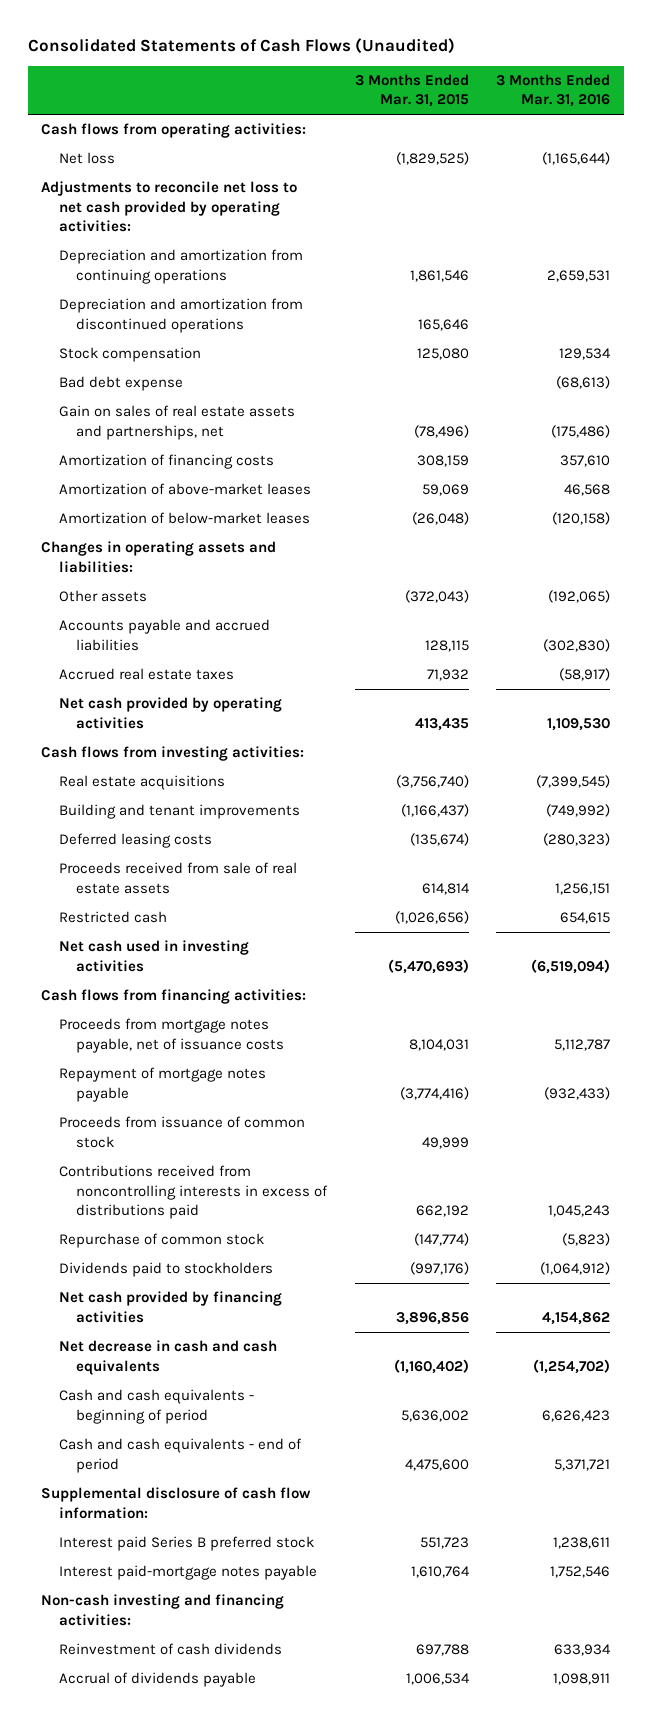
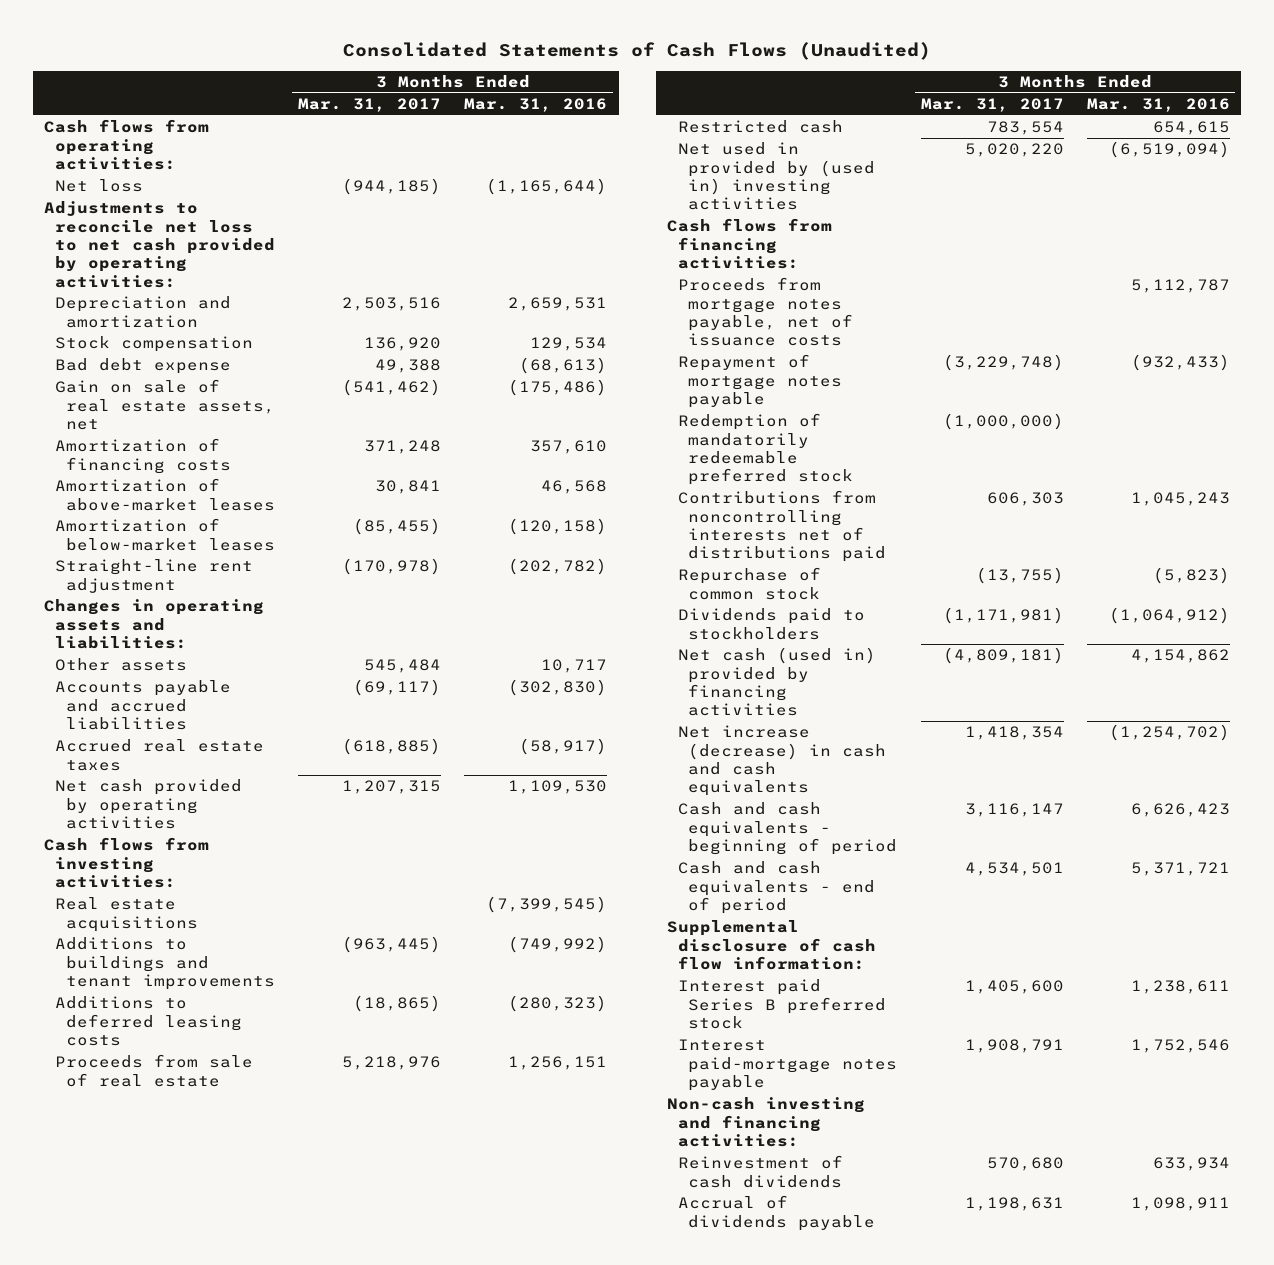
- | 3 Months Ended Mar. 31, 2015 | 3 Months Ended Mar. 31, 2016
+ | 3 Months Ended Mar. 31, 2017 | 3 Months Ended Mar. 31, 2016
- Depreciation and amortization from continuing operations | 1,861,546 | 2,659,531
- Depreciation and amortization from discontinued operations | 165,646 |
+ Depreciation and amortization | 2,503,516 | 2,659,531
- Gain on sales of real estate assets and partnerships, net | (78,496) | (175,486)
+ Gain on sale of real estate assets, net | (541,462) | (175,486)
+ Straight-line rent adjustment | (170,978) | (202,782)
- Other assets | (372,043) | (192,065)
+ Other assets | 545,484 | 10,717
- Building and tenant improvements | (1,166,437) | (749,992)
- Deferred leasing costs | (135,674) | (280,323)
- Proceeds received from sale of real estate assets | 614,814 | 1,256,151
+ Additions to buildings and tenant improvements | (963,445) | (749,992)
+ Additions to deferred leasing costs | (18,865) | (280,323)
+ Proceeds from sale of real estate | 5,218,976 | 1,256,151
- Net cash used in investing activities | (5,470,693) | (6,519,094)
+ Net used in provided by (used in) investing activities | 5,020,220 | (6,519,094)
- Proceeds from issuance of common stock | 49,999 |
- Contributions received from noncontrolling interests in excess of distributions paid | 662,192 | 1,045,243
+ Redemption of mandatorily redeemable preferred stock | (1,000,000) |
+ Contributions from noncontrolling interests net of distributions paid | 606,303 | 1,045,243
- Net cash provided by financing activities | 3,896,856 | 4,154,862
- Net decrease in cash and cash equivalents | (1,160,402) | (1,254,702)
+ Net cash (used in) provided by financing activities | (4,809,181) | 4,154,862
+ Net increase (decrease) in cash and cash equivalents | 1,418,354 | (1,254,702)

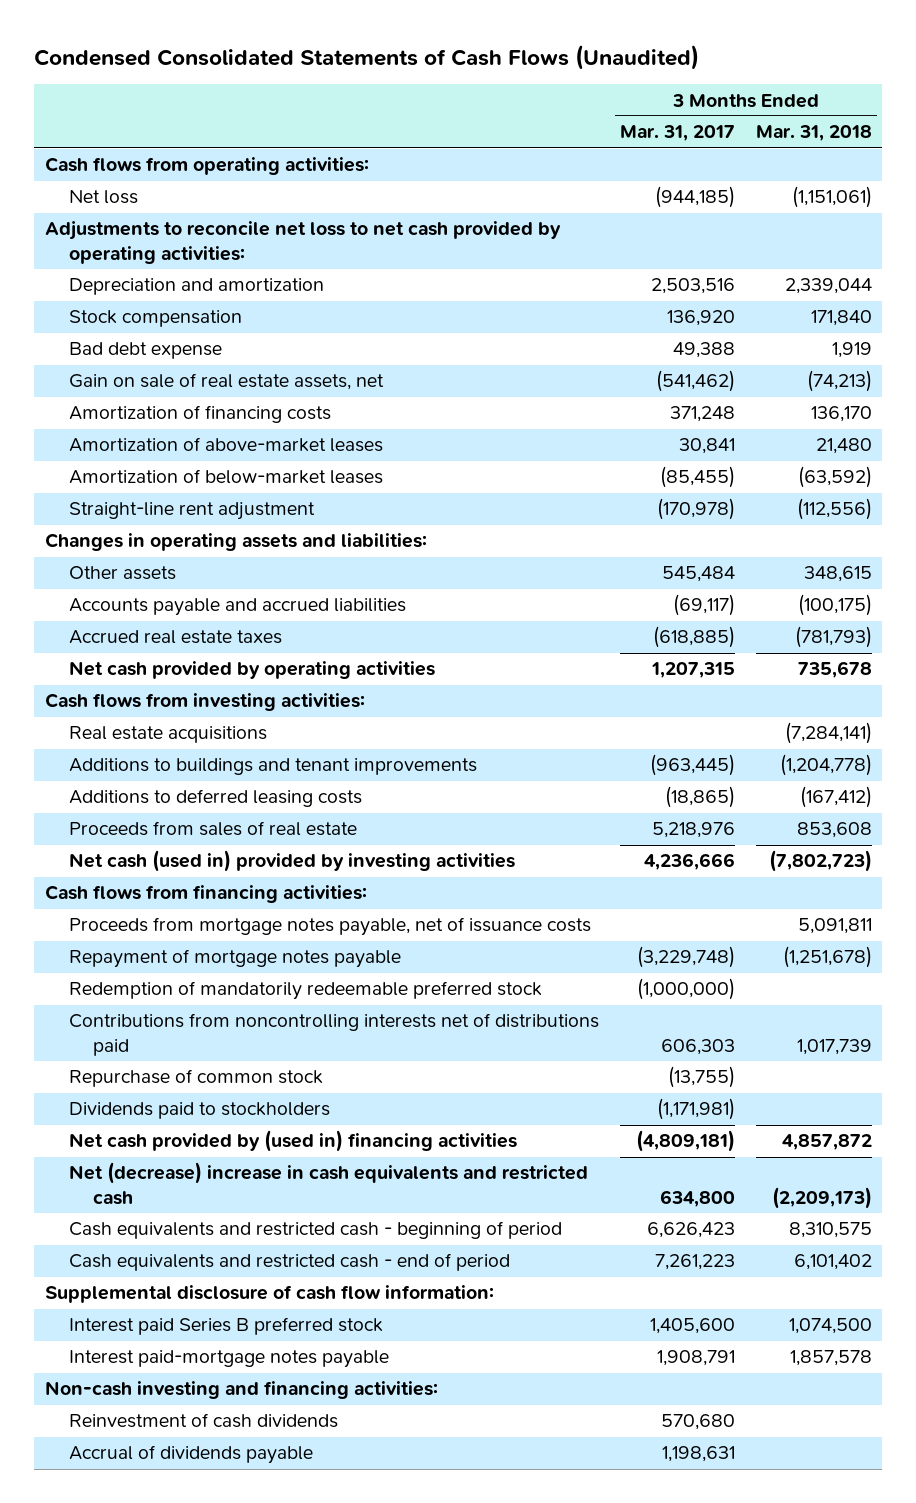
- Consolidated Statements of Cash Flows (Unaudited)
+ Condensed Consolidated Statements of Cash Flows (Unaudited)
- | 3 Months Ended Mar. 31, 2017 | 3 Months Ended Mar. 31, 2016
+ | 3 Months Ended Mar. 31, 2017 | 3 Months Ended Mar. 31, 2018
- Proceeds from sale of real estate | 5,218,976 | 1,256,151
- Restricted cash | 783,554 | 654,615
- Net used in provided by (used in) investing activities | 5,020,220 | (6,519,094)
+ Proceeds from sales of real estate | 5,218,976 | 853,608
+ Net cash (used in) provided by investing activities | 4,236,666 | (7,802,723)
- Net cash (used in) provided by financing activities | (4,809,181) | 4,154,862
- Net increase (decrease) in cash and cash equivalents | 1,418,354 | (1,254,702)
- Cash and cash equivalents - beginning of period | 3,116,147 | 6,626,423
- Cash and cash equivalents - end of period | 4,534,501 | 5,371,721
+ Net cash provided by (used in) financing activities | (4,809,181) | 4,857,872
+ Net (decrease) increase in cash equivalents and restricted cash | 634,800 | (2,209,173)
+ Cash equivalents and restricted cash - beginning of period | 6,626,423 | 8,310,575
+ Cash equivalents and restricted cash - end of period | 7,261,223 | 6,101,402

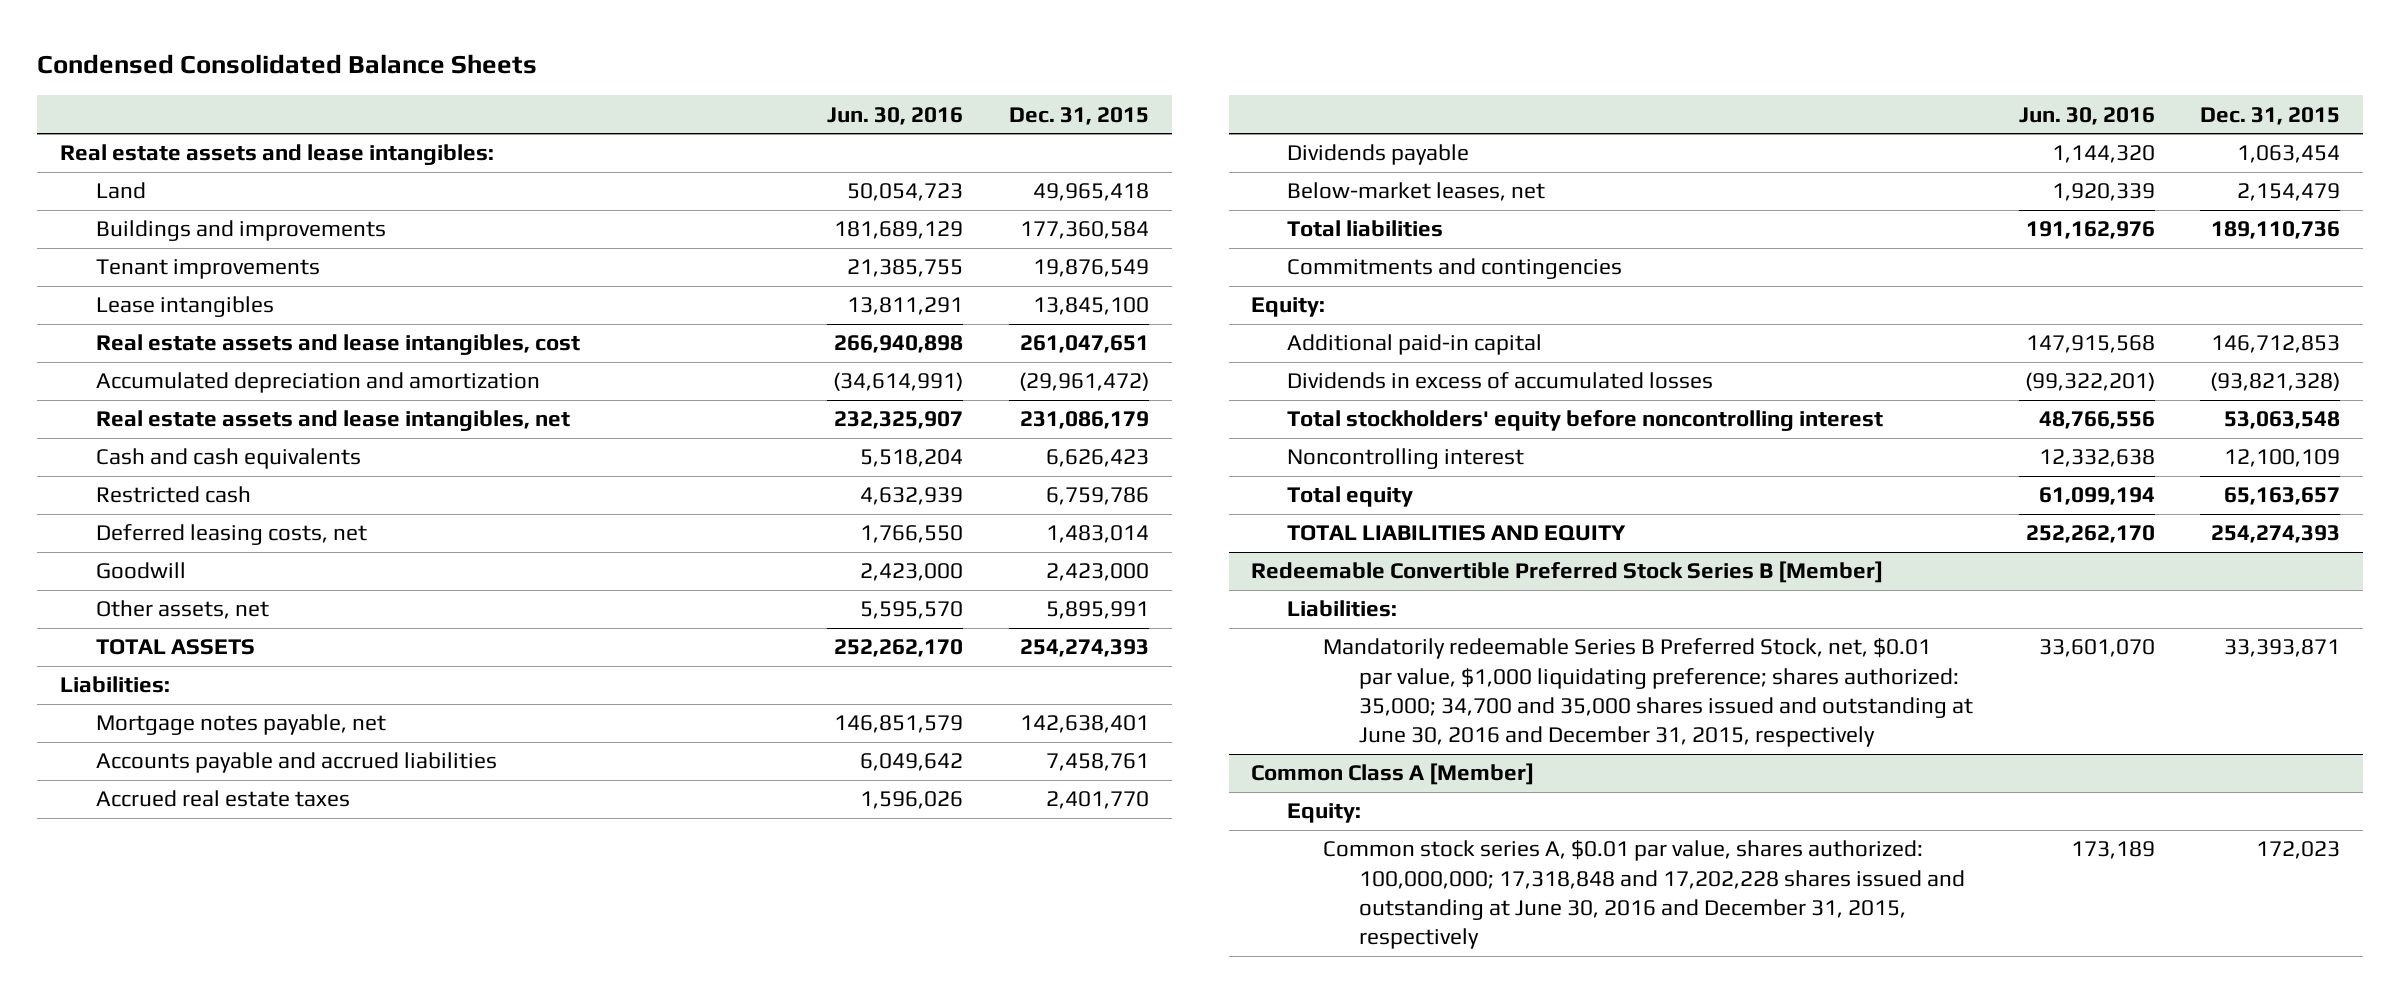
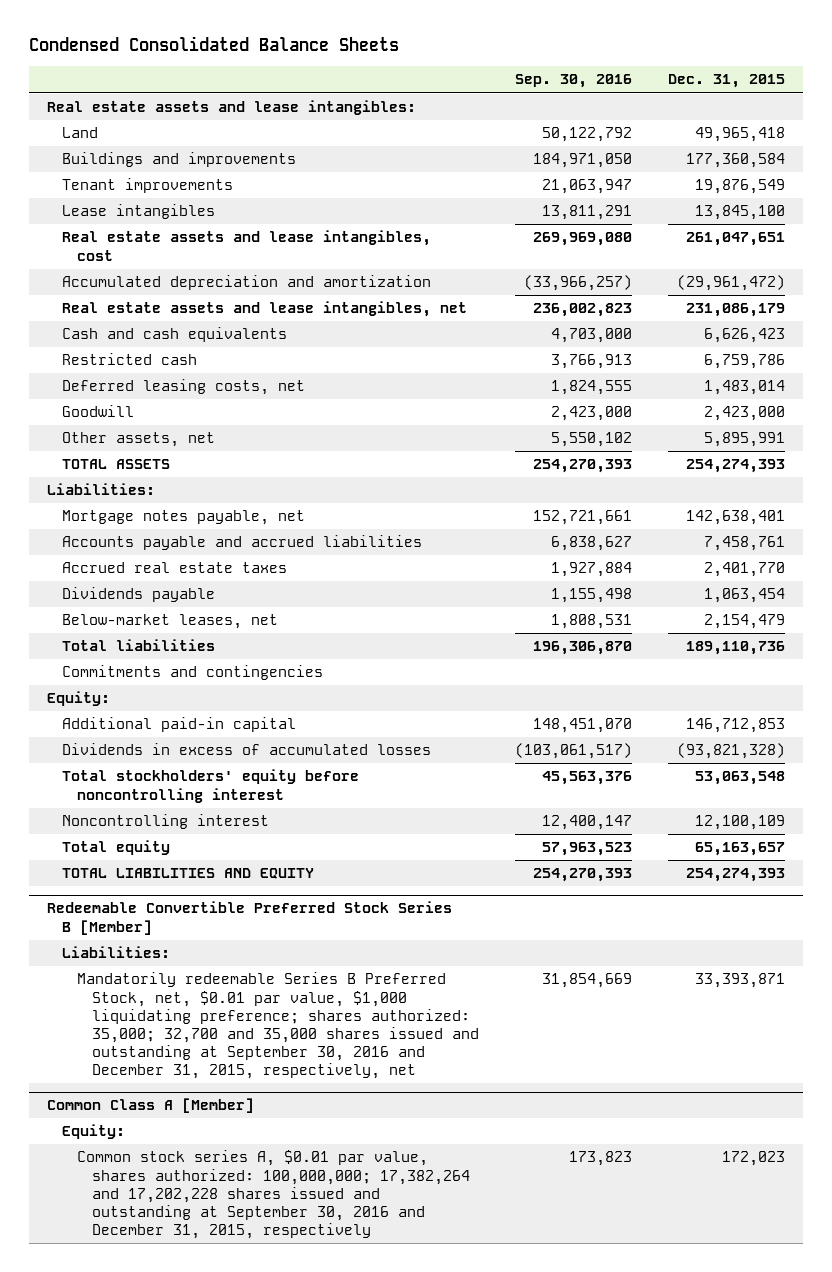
- | Jun. 30, 2016 | Dec. 31, 2015
+ | Sep. 30, 2016 | Dec. 31, 2015
@ Redeemable Convertible Preferred Stock Series B [Member]
- Mandatorily redeemable Series B Preferred Stock, net, $0.01 par value, $1,000 liquidating preference; shares authorized: 35,000; 34,700 and 35,000 shares issued and outstanding at June 30, 2016 and December 31, 2015, respectively | 33,601,070 | 33,393,871
+ Mandatorily redeemable Series B Preferred Stock, net, $0.01 par value, $1,000 liquidating preference; shares authorized: 35,000; 32,700 and 35,000 shares issued and outstanding at September 30, 2016 and December 31, 2015, respectively, net | 31,854,669 | 33,393,871
@ Common Class A [Member]
- Common stock series A, $0.01 par value, shares authorized: 100,000,000; 17,318,848 and 17,202,228 shares issued and outstanding at June 30, 2016 and December 31, 2015, respectively | 173,189 | 172,023
+ Common stock series A, $0.01 par value, shares authorized: 100,000,000; 17,382,264 and 17,202,228 shares issued and outstanding at September 30, 2016 and December 31, 2015, respectively | 173,823 | 172,023

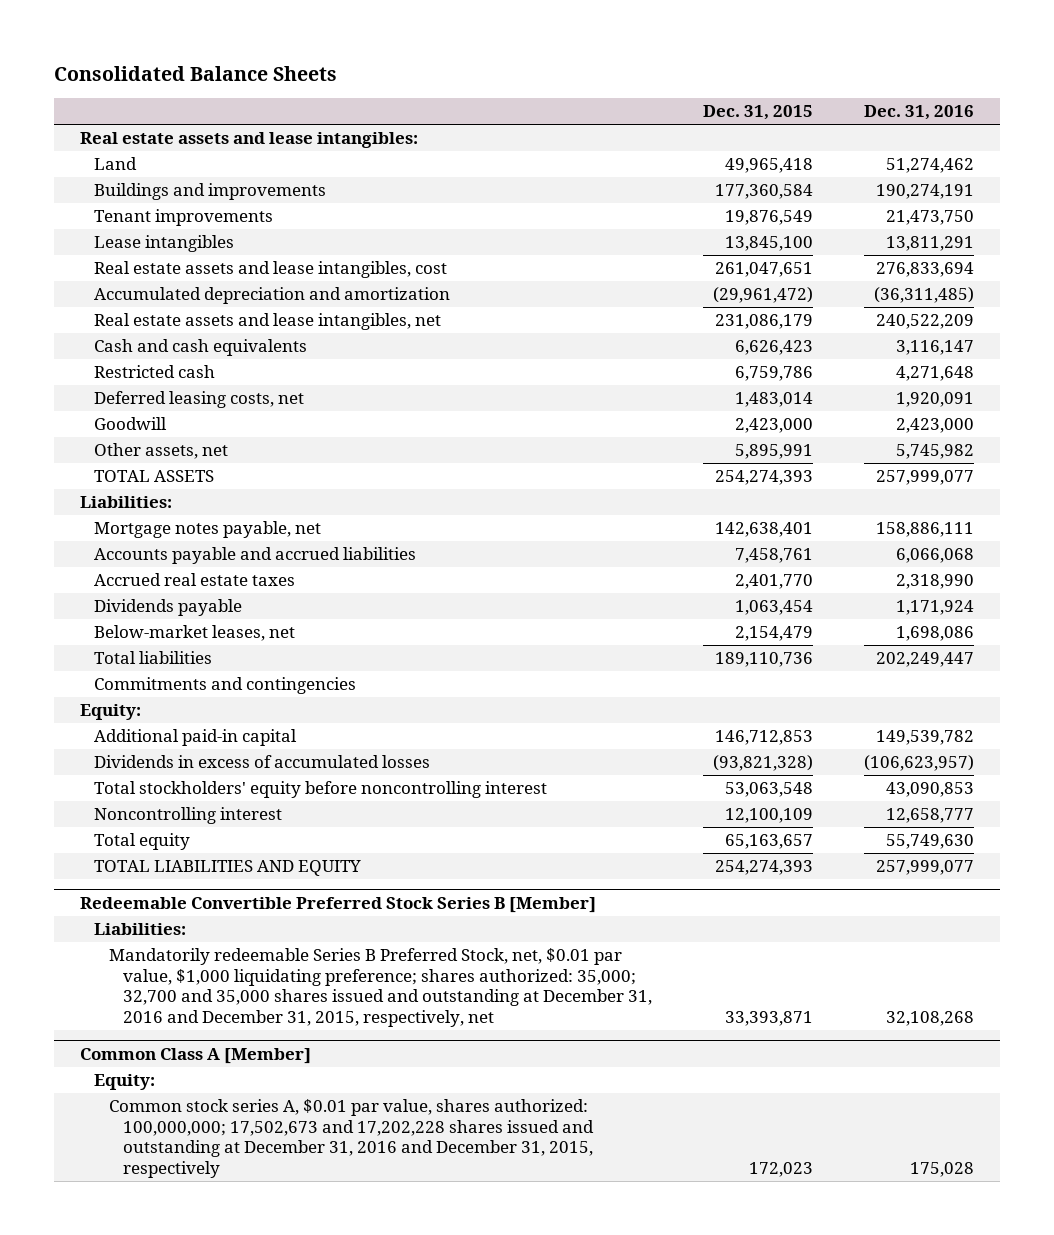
- Condensed Consolidated Balance Sheets
+ Consolidated Balance Sheets
- | Sep. 30, 2016 | Dec. 31, 2015
+ | Dec. 31, 2015 | Dec. 31, 2016
@ Redeemable Convertible Preferred Stock Series B [Member]
- Mandatorily redeemable Series B Preferred Stock, net, $0.01 par value, $1,000 liquidating preference; shares authorized: 35,000; 32,700 and 35,000 shares issued and outstanding at September 30, 2016 and December 31, 2015, respectively, net | 31,854,669 | 33,393,871
+ Mandatorily redeemable Series B Preferred Stock, net, $0.01 par value, $1,000 liquidating preference; shares authorized: 35,000; 32,700 and 35,000 shares issued and outstanding at December 31, 2016 and December 31, 2015, respectively, net | 33,393,871 | 32,108,268
@ Common Class A [Member]
- Common stock series A, $0.01 par value, shares authorized: 100,000,000; 17,382,264 and 17,202,228 shares issued and outstanding at September 30, 2016 and December 31, 2015, respectively | 173,823 | 172,023
+ Common stock series A, $0.01 par value, shares authorized: 100,000,000; 17,502,673 and 17,202,228 shares issued and outstanding at December 31, 2016 and December 31, 2015, respectively | 172,023 | 175,028

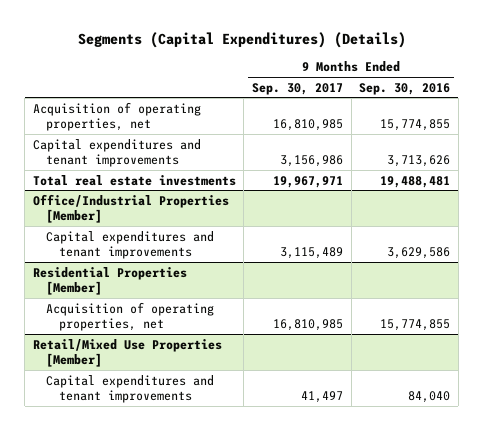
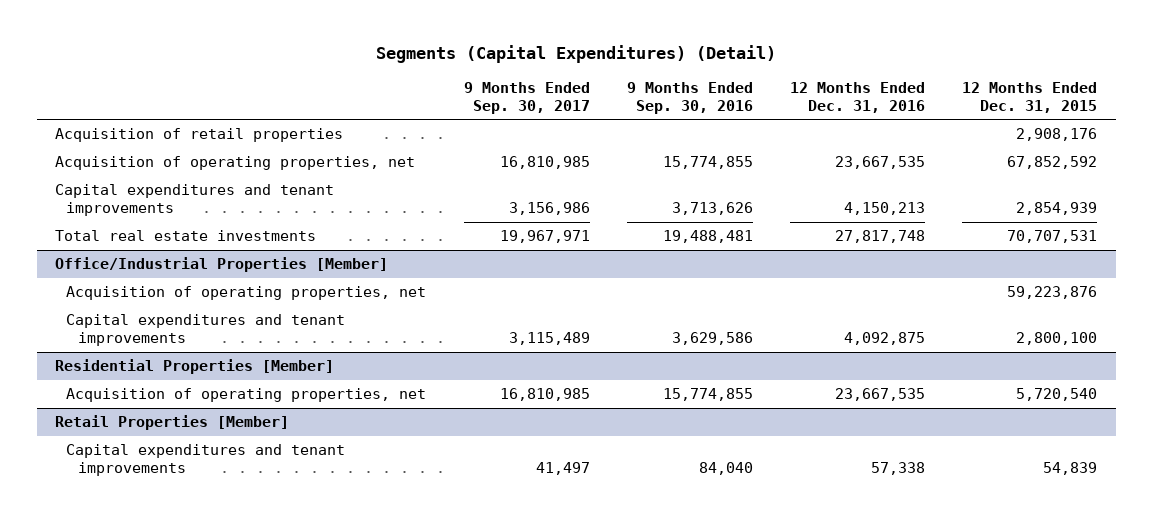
- Segments (Capital Expenditures) (Details)
+ Segments (Capital Expenditures) (Detail)
- | 9 Months Ended Sep. 30, 2017 | 9 Months Ended Sep. 30, 2016
+ | 9 Months Ended Sep. 30, 2017 | 9 Months Ended Sep. 30, 2016 | 12 Months Ended Dec. 31, 2016 | 12 Months Ended Dec. 31, 2015
+ Acquisition of retail properties | | | | 2,908,176
@ Office/Industrial Properties [Member]
+ Acquisition of operating properties, net | | | | 59,223,876
- Retail/Mixed Use Properties [Member]
+ Retail Properties [Member]

